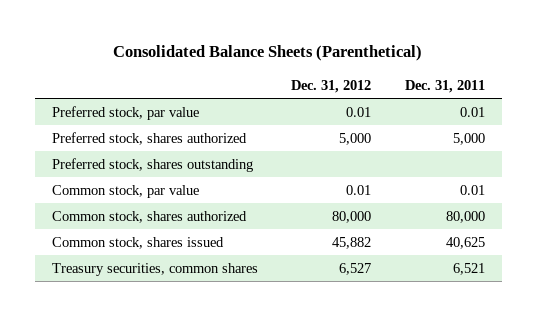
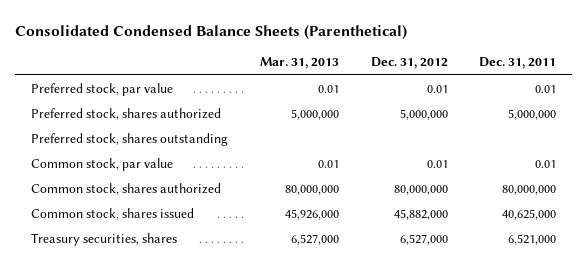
- Consolidated Balance Sheets (Parenthetical)
+ Consolidated Condensed Balance Sheets (Parenthetical)
- | Dec. 31, 2012 | Dec. 31, 2011
+ | Mar. 31, 2013 | Dec. 31, 2012 | Dec. 31, 2011
- Preferred stock, shares authorized | 5,000 | 5,000
+ Preferred stock, shares authorized | 5,000,000 | 5,000,000 | 5,000,000
- Common stock, shares authorized | 80,000 | 80,000
- Common stock, shares issued | 45,882 | 40,625
- Treasury securities, common shares | 6,527 | 6,521
+ Common stock, shares authorized | 80,000,000 | 80,000,000 | 80,000,000
+ Common stock, shares issued | 45,926,000 | 45,882,000 | 40,625,000
+ Treasury securities, shares | 6,527,000 | 6,527,000 | 6,521,000

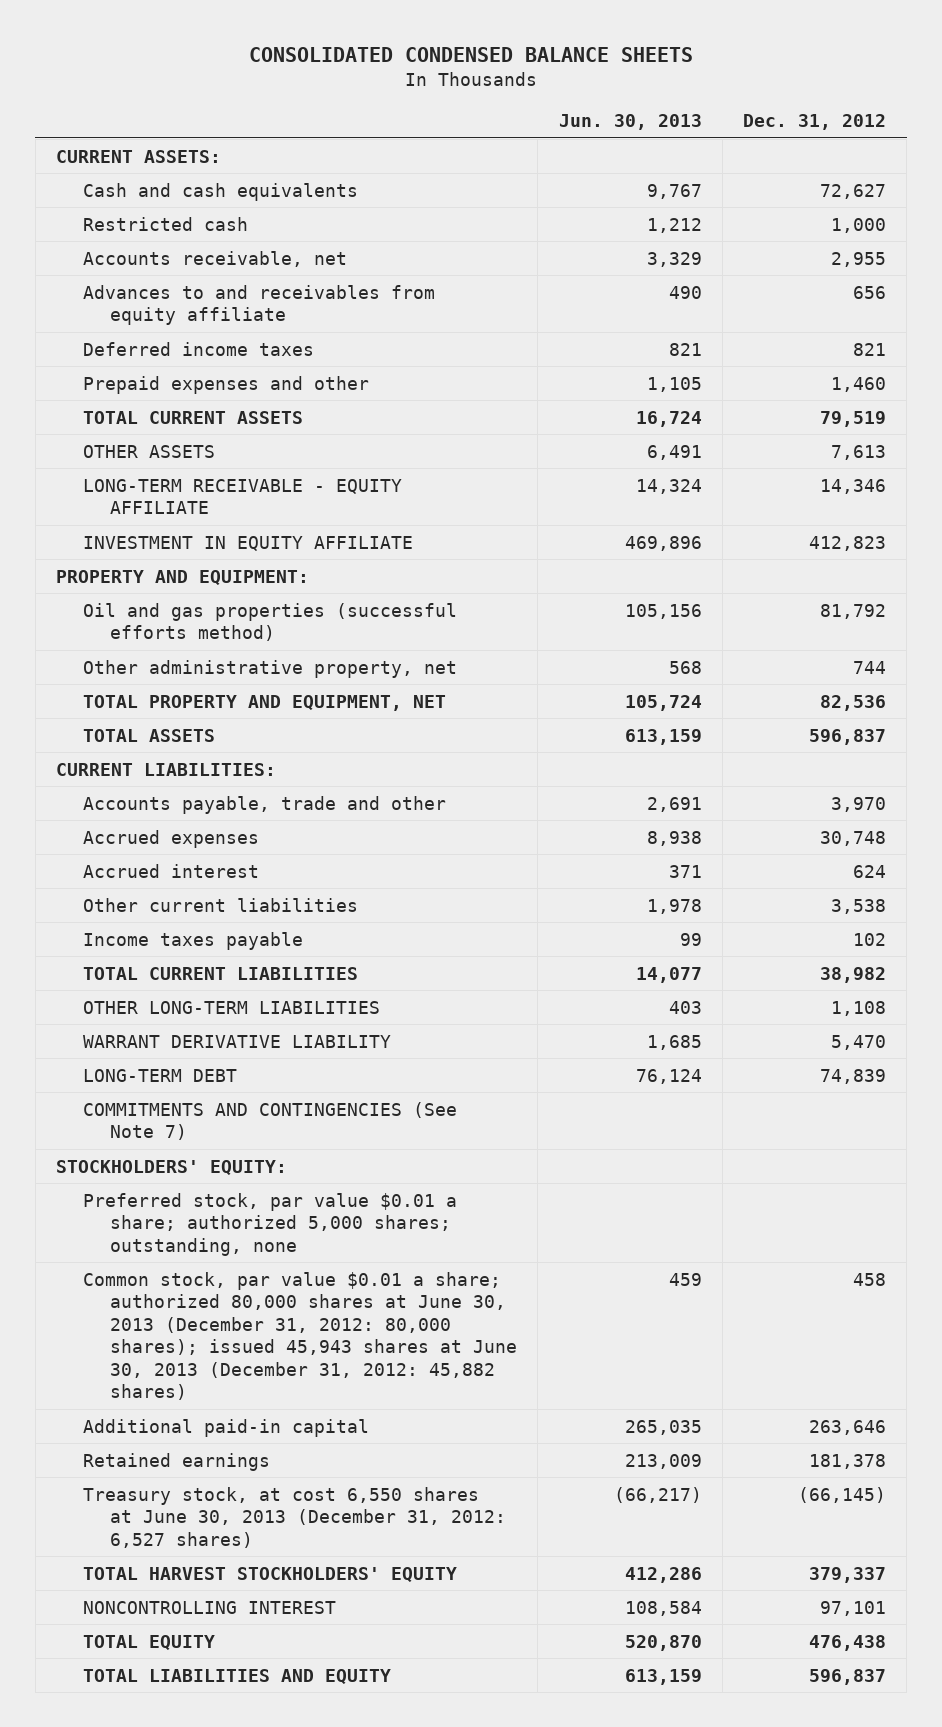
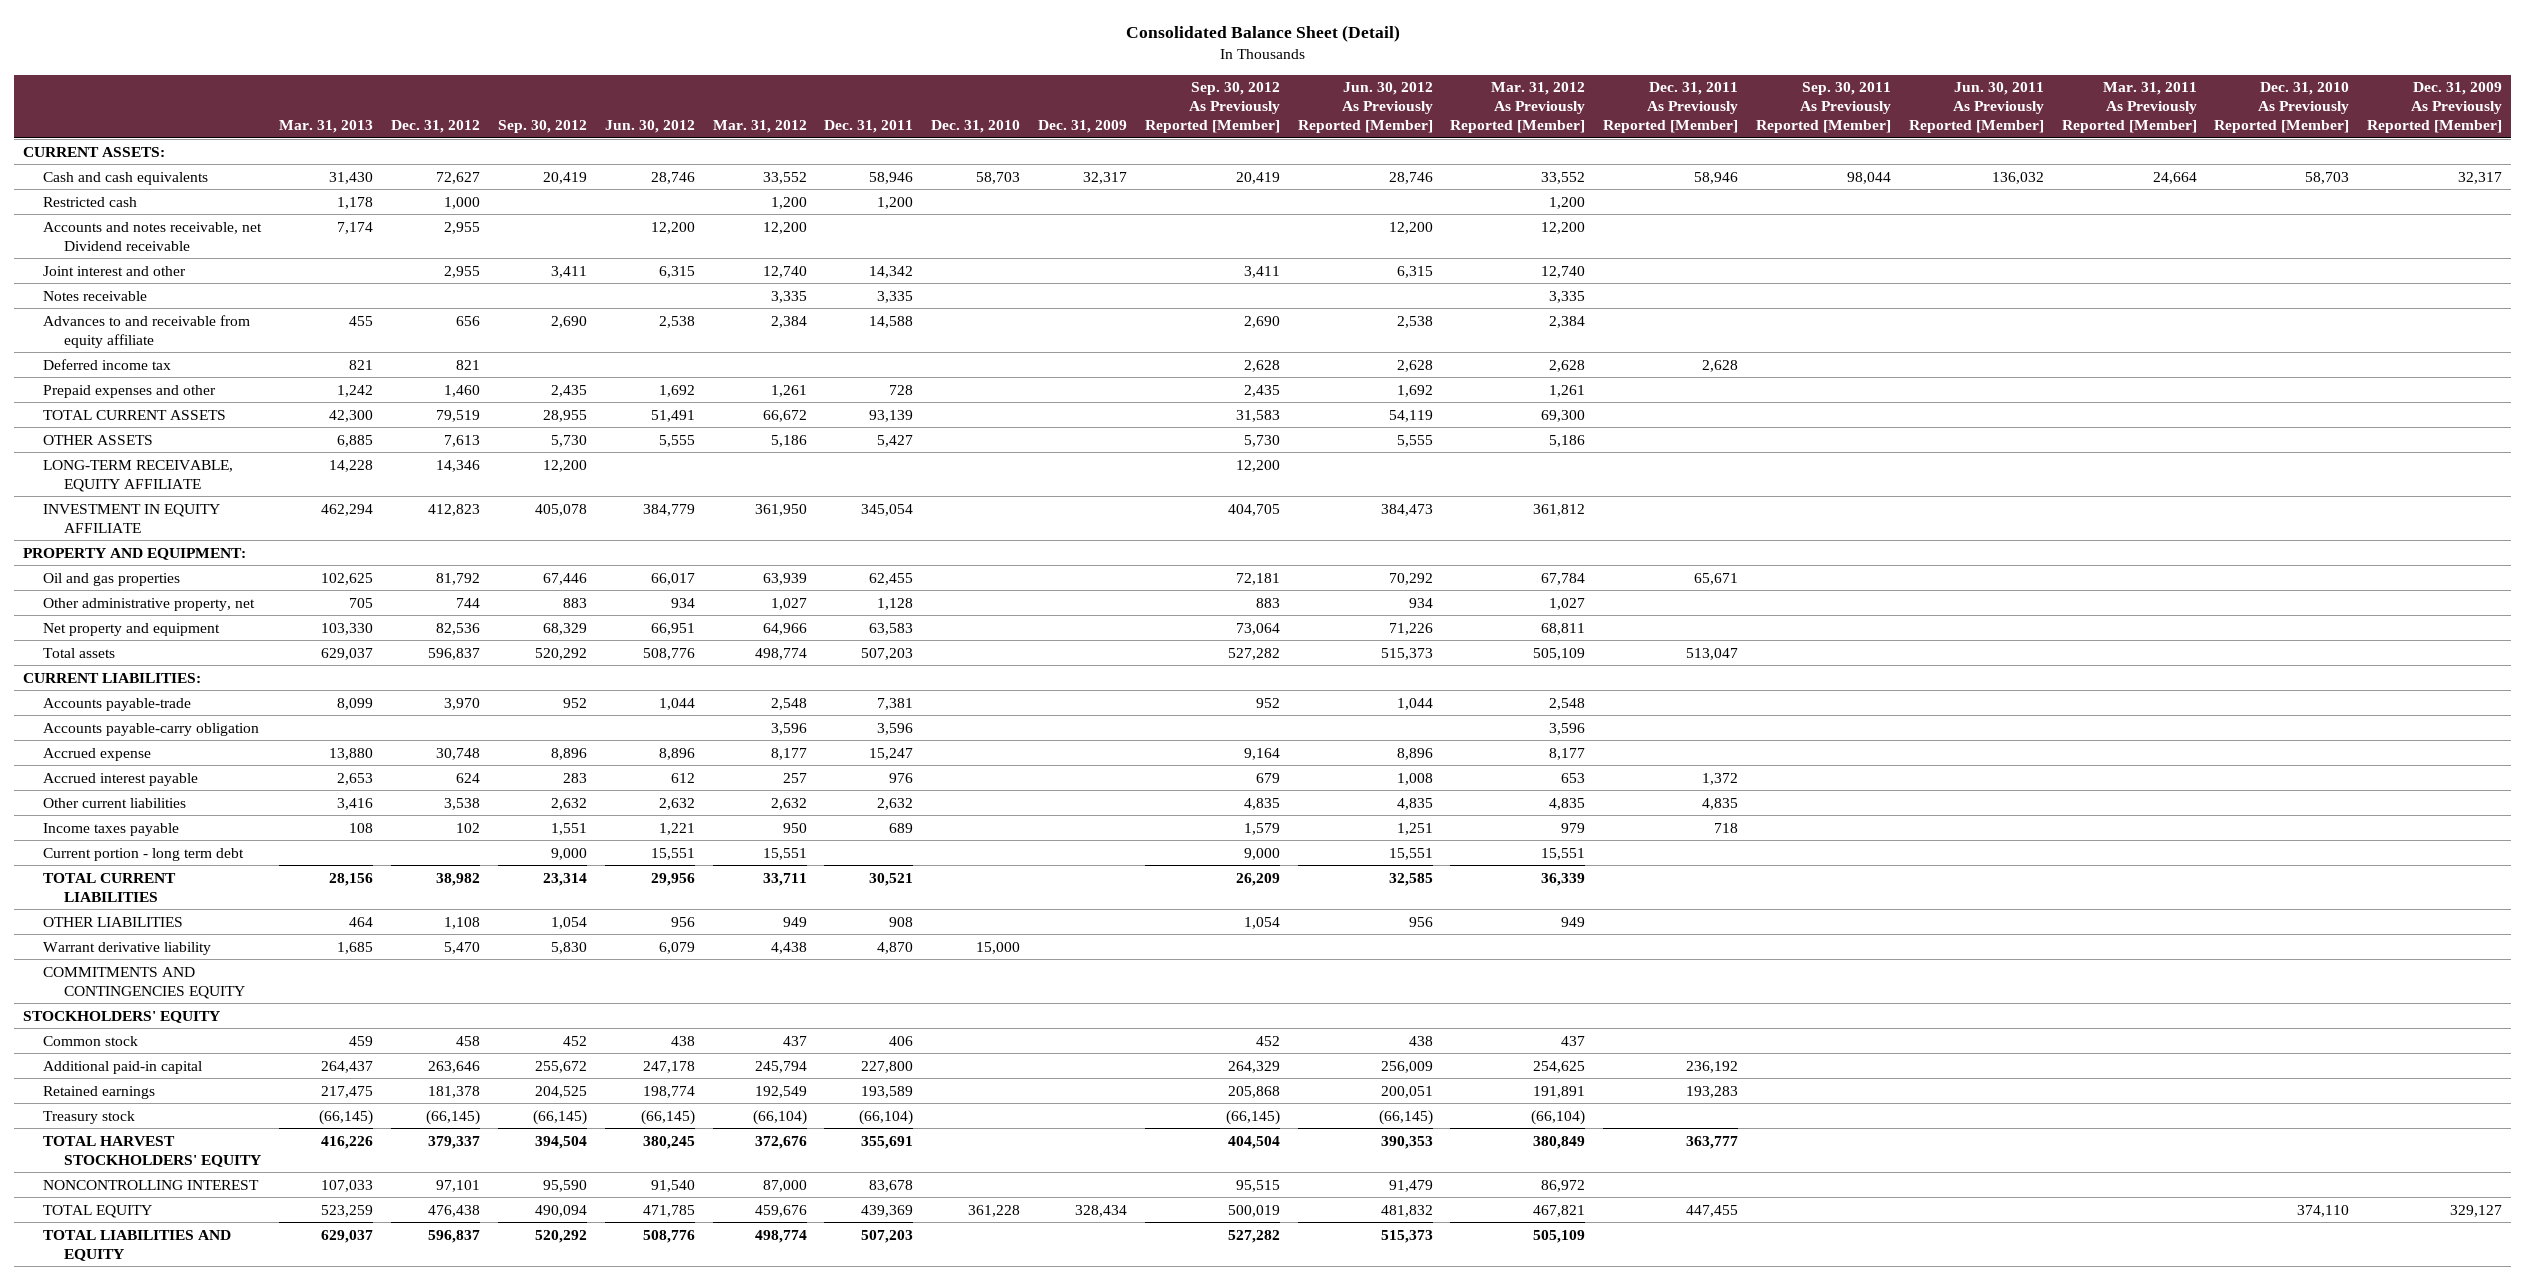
- CONSOLIDATED CONDENSED BALANCE SHEETS
+ Consolidated Balance Sheet (Detail)
- | Jun. 30, 2013 | Dec. 31, 2012
+ | Mar. 31, 2013 | Dec. 31, 2012 | Sep. 30, 2012 | Jun. 30, 2012 | Mar. 31, 2012 | Dec. 31, 2011 | Dec. 31, 2010 | Dec. 31, 2009 | Sep. 30, 2012 As Previously Reported [Member] | Jun. 30, 2012 As Previously Reported [Member] | Mar. 31, 2012 As Previously Reported [Member] | Dec. 31, 2011 As Previously Reported [Member] | Sep. 30, 2011 As Previously Reported [Member] | Jun. 30, 2011 As Previously Reported [Member] | Mar. 31, 2011 As Previously Reported [Member] | Dec. 31, 2010 As Previously Reported [Member] | Dec. 31, 2009 As Previously Reported [Member]
- Accounts receivable, net | 3,329 | 2,955
- Advances to and receivables from equity affiliate | 490 | 656
- Deferred income taxes | 821 | 821
+ Accounts and notes receivable, net Dividend receivable | 7,174 | 2,955 | | 12,200 | 12,200 | | | | | 12,200 | 12,200 | | | | | |
+ Joint interest and other | | 2,955 | 3,411 | 6,315 | 12,740 | 14,342 | | | 3,411 | 6,315 | 12,740 | | | | | |
+ Notes receivable | | | | | 3,335 | 3,335 | | | | | 3,335 | | | | | |
+ Advances to and receivable from equity affiliate | 455 | 656 | 2,690 | 2,538 | 2,384 | 14,588 | | | 2,690 | 2,538 | 2,384 | | | | | |
+ Deferred income tax | 821 | 821 | | | | | | | 2,628 | 2,628 | 2,628 | 2,628 | | | | |
- LONG-TERM RECEIVABLE - EQUITY AFFILIATE | 14,324 | 14,346
+ LONG-TERM RECEIVABLE, EQUITY AFFILIATE | 14,228 | 14,346 | 12,200 | | | | | | 12,200 | | | | | | | |
- Oil and gas properties (successful efforts method) | 105,156 | 81,792
+ Oil and gas properties | 102,625 | 81,792 | 67,446 | 66,017 | 63,939 | 62,455 | | | 72,181 | 70,292 | 67,784 | 65,671 | | | | |
- TOTAL PROPERTY AND EQUIPMENT, NET | 105,724 | 82,536
- TOTAL ASSETS | 613,159 | 596,837
+ Net property and equipment | 103,330 | 82,536 | 68,329 | 66,951 | 64,966 | 63,583 | | | 73,064 | 71,226 | 68,811 | | | | | |
+ Total assets | 629,037 | 596,837 | 520,292 | 508,776 | 498,774 | 507,203 | | | 527,282 | 515,373 | 505,109 | 513,047 | | | | |
- Accounts payable, trade and other | 2,691 | 3,970
- Accrued expenses | 8,938 | 30,748
- Accrued interest | 371 | 624
+ Accounts payable-trade | 8,099 | 3,970 | 952 | 1,044 | 2,548 | 7,381 | | | 952 | 1,044 | 2,548 | | | | | |
+ Accounts payable-carry obligation | | | | | 3,596 | 3,596 | | | | | 3,596 | | | | | |
+ Accrued expense | 13,880 | 30,748 | 8,896 | 8,896 | 8,177 | 15,247 | | | 9,164 | 8,896 | 8,177 | | | | | |
+ Accrued interest payable | 2,653 | 624 | 283 | 612 | 257 | 976 | | | 679 | 1,008 | 653 | 1,372 | | | | |
+ Current portion - long term debt | | | 9,000 | 15,551 | 15,551 | | | | 9,000 | 15,551 | 15,551 | | | | | |
- OTHER LONG-TERM LIABILITIES | 403 | 1,108
- WARRANT DERIVATIVE LIABILITY | 1,685 | 5,470
- LONG-TERM DEBT | 76,124 | 74,839
- COMMITMENTS AND CONTINGENCIES (See Note 7)
- STOCKHOLDERS' EQUITY:
- Preferred stock, par value $0.01 a share; authorized 5,000 shares; outstanding, none
- Common stock, par value $0.01 a share; authorized 80,000 shares at June 30, 2013 (December 31, 2012: 80,000 shares); issued 45,943 shares at June 30, 2013 (December 31, 2012: 45,882 shares) | 459 | 458
+ OTHER LIABILITIES | 464 | 1,108 | 1,054 | 956 | 949 | 908 | | | 1,054 | 956 | 949 | | | | | |
+ Warrant derivative liability | 1,685 | 5,470 | 5,830 | 6,079 | 4,438 | 4,870 | 15,000 | | | | | | | | | |
+ COMMITMENTS AND CONTINGENCIES EQUITY
+ STOCKHOLDERS' EQUITY
+ Common stock | 459 | 458 | 452 | 438 | 437 | 406 | | | 452 | 438 | 437 | | | | | |
- Treasury stock, at cost 6,550 shares at June 30, 2013 (December 31, 2012: 6,527 shares) | (66,217) | (66,145)
+ Treasury stock | (66,145) | (66,145) | (66,145) | (66,145) | (66,104) | (66,104) | | | (66,145) | (66,145) | (66,104) | | | | | |

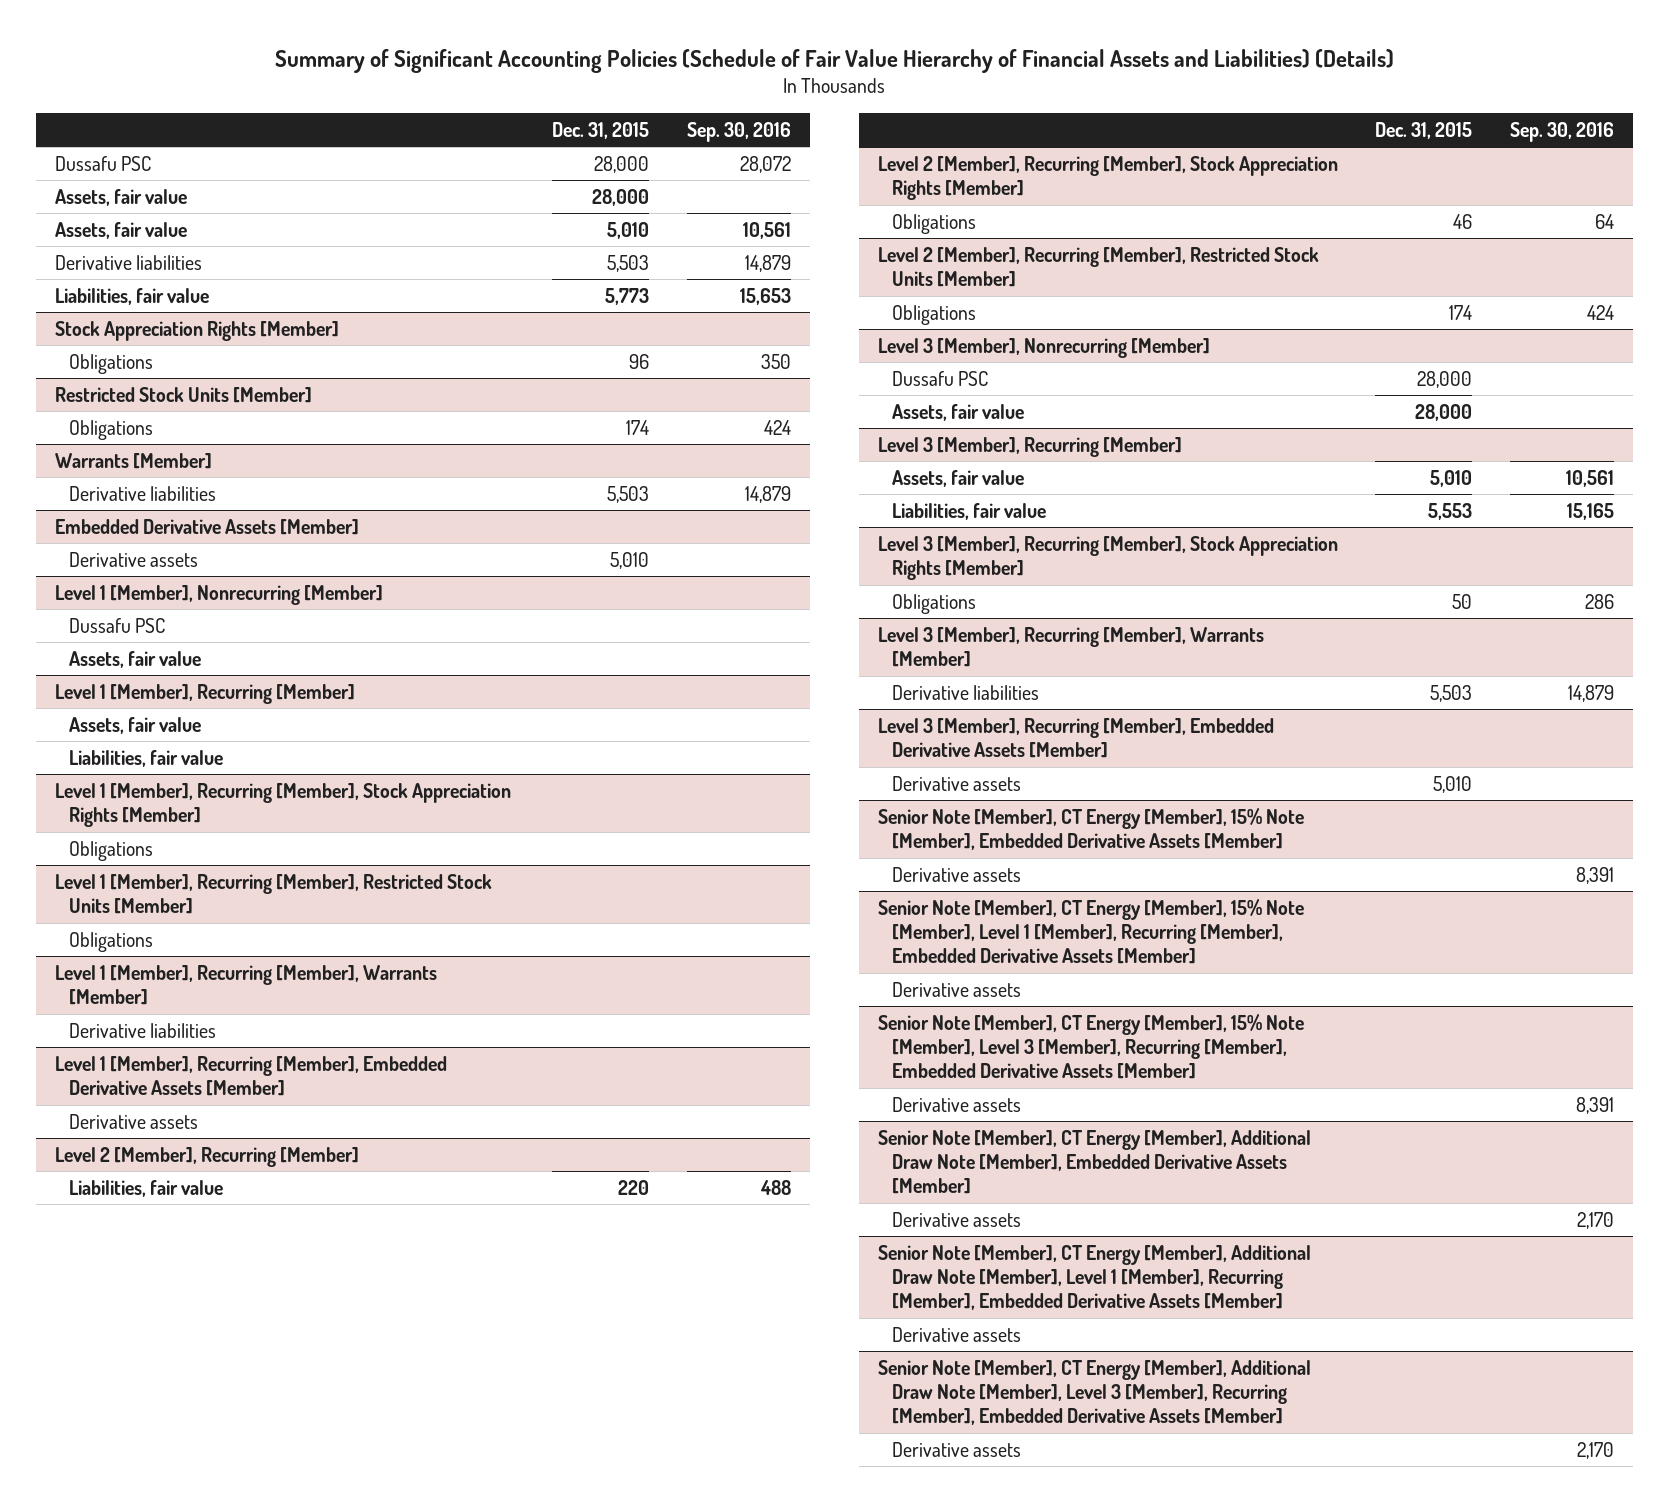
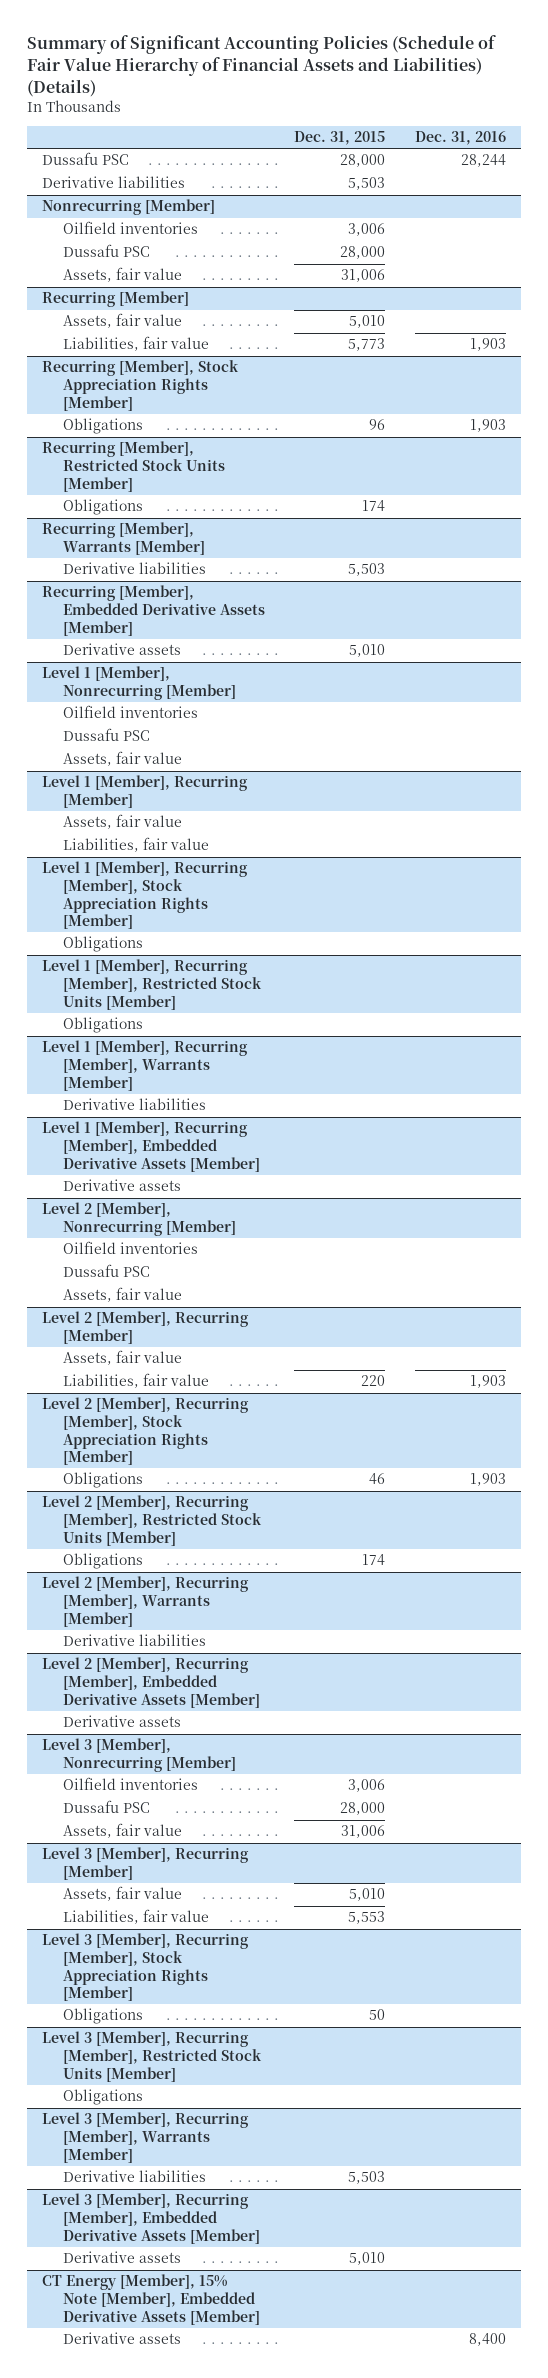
- | Dec. 31, 2015 | Sep. 30, 2016
+ | Dec. 31, 2015 | Dec. 31, 2016
- Assets, fair value | 28,000 |
- Assets, fair value | 5,010 | 10,561
+ Nonrecurring [Member]
+ Oilfield inventories | 3,006 |
+ Dussafu PSC | 28,000 |
+ Assets, fair value | 31,006 |
+ Recurring [Member]
+ Assets, fair value | 5,010 |
- Stock Appreciation Rights [Member]
+ Recurring [Member], Stock Appreciation Rights [Member]
- Restricted Stock Units [Member]
+ Recurring [Member], Restricted Stock Units [Member]
- Warrants [Member]
+ Recurring [Member], Warrants [Member]
- Embedded Derivative Assets [Member]
+ Recurring [Member], Embedded Derivative Assets [Member]
@ Level 1 [Member], Nonrecurring [Member]
+ Oilfield inventories
+ Level 2 [Member], Nonrecurring [Member]
+ Oilfield inventories
+ Dussafu PSC
+ Assets, fair value
@ Level 2 [Member], Recurring [Member]
+ Assets, fair value
+ Level 2 [Member], Recurring [Member], Warrants [Member]
+ Derivative liabilities
+ Level 2 [Member], Recurring [Member], Embedded Derivative Assets [Member]
+ Derivative assets
@ Level 3 [Member], Nonrecurring [Member]
+ Oilfield inventories | 3,006 |
- Assets, fair value | 28,000 |
+ Assets, fair value | 31,006 |
+ Level 3 [Member], Recurring [Member], Restricted Stock Units [Member]
+ Obligations
- Senior Note [Member], CT Energy [Member], 15% Note [Member], Embedded Derivative Assets [Member]
- Derivative assets | | 8,391
- Senior Note [Member], CT Energy [Member], 15% Note [Member], Level 1 [Member], Recurring [Member], Embedded Derivative Assets [Member]
- Derivative assets
- Senior Note [Member], CT Energy [Member], 15% Note [Member], Level 3 [Member], Recurring [Member], Embedded Derivative Assets [Member]
- Derivative assets | | 8,391
- Senior Note [Member], CT Energy [Member], Additional Draw Note [Member], Embedded Derivative Assets [Member]
- Derivative assets | | 2,170
- Senior Note [Member], CT Energy [Member], Additional Draw Note [Member], Level 1 [Member], Recurring [Member], Embedded Derivative Assets [Member]
- Derivative assets
- Senior Note [Member], CT Energy [Member], Additional Draw Note [Member], Level 3 [Member], Recurring [Member], Embedded Derivative Assets [Member]
+ CT Energy [Member], 15% Note [Member], Embedded Derivative Assets [Member]

